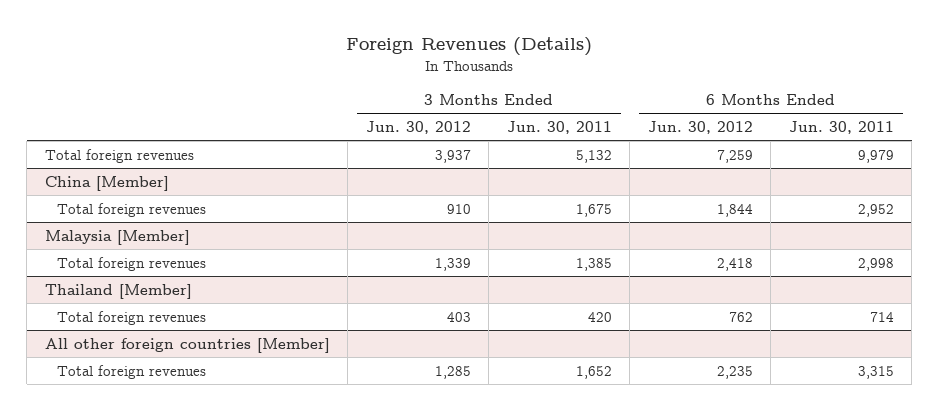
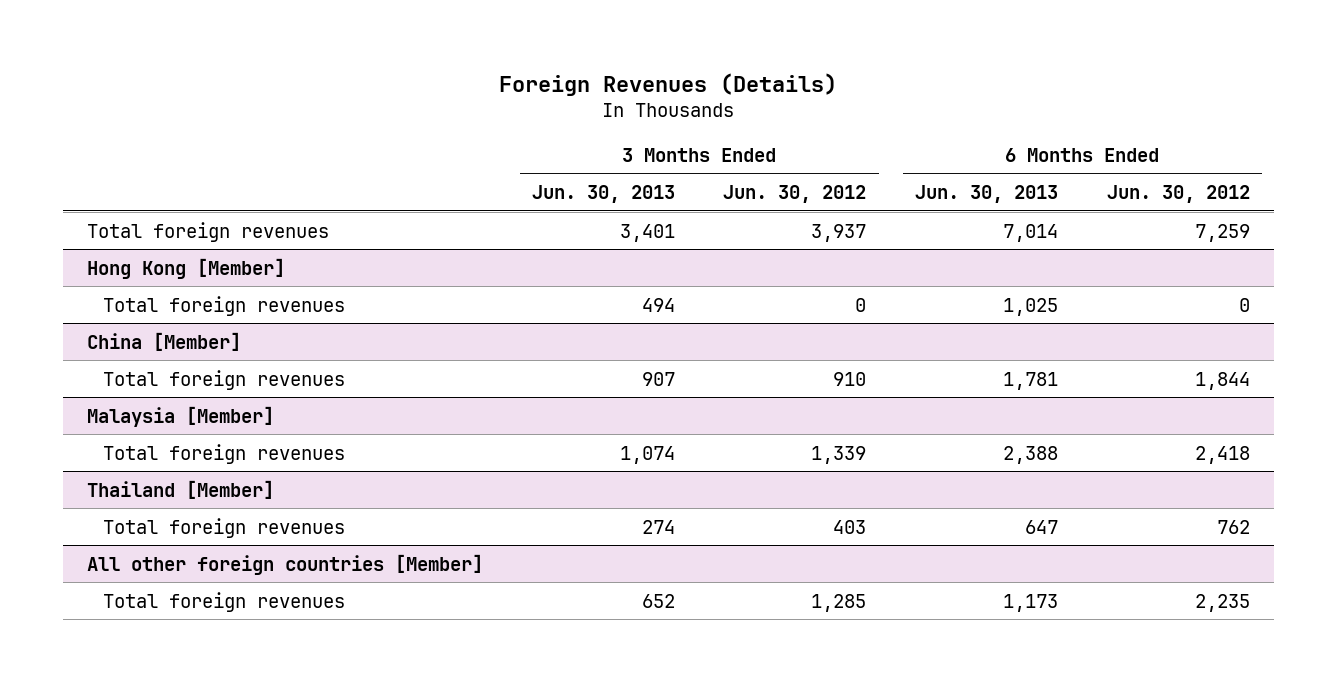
- | 3 Months Ended Jun. 30, 2012 | 3 Months Ended Jun. 30, 2011 | 6 Months Ended Jun. 30, 2012 | 6 Months Ended Jun. 30, 2011
+ | 3 Months Ended Jun. 30, 2013 | 3 Months Ended Jun. 30, 2012 | 6 Months Ended Jun. 30, 2013 | 6 Months Ended Jun. 30, 2012
+ Hong Kong [Member]
+ Total foreign revenues | 494 | 0 | 1,025 | 0

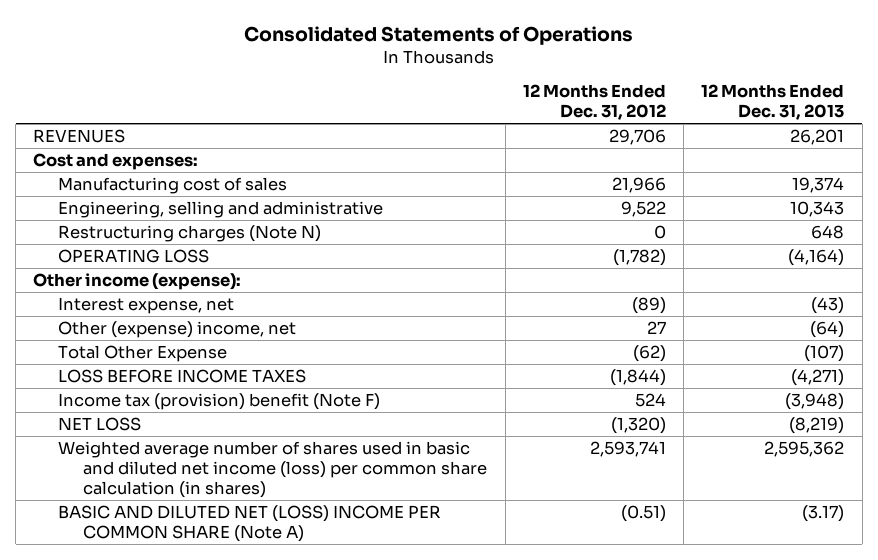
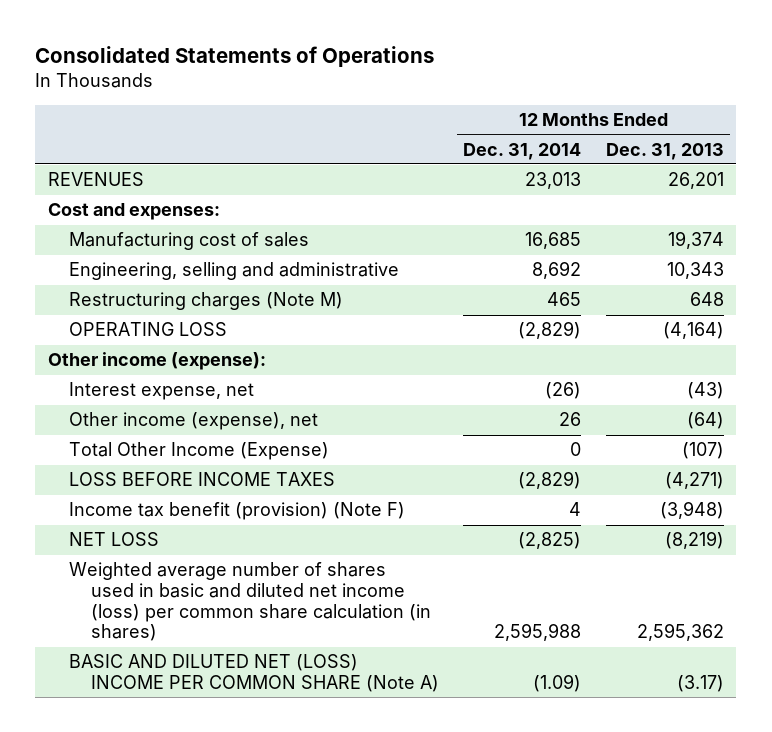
- | 12 Months Ended Dec. 31, 2012 | 12 Months Ended Dec. 31, 2013
+ | 12 Months Ended Dec. 31, 2014 | 12 Months Ended Dec. 31, 2013
- Restructuring charges (Note N) | 0 | 648
+ Restructuring charges (Note M) | 465 | 648
- Other (expense) income, net | 27 | (64)
- Total Other Expense | (62) | (107)
+ Other income (expense), net | 26 | (64)
+ Total Other Income (Expense) | 0 | (107)
- Income tax (provision) benefit (Note F) | 524 | (3,948)
+ Income tax benefit (provision) (Note F) | 4 | (3,948)

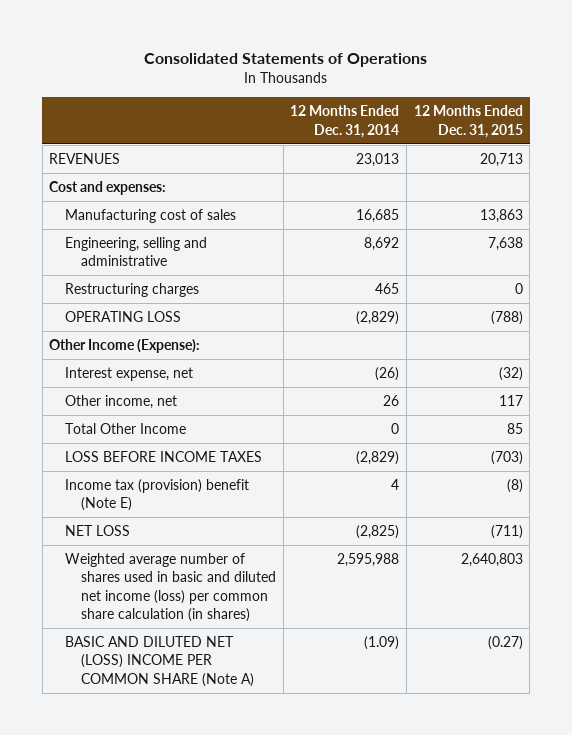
- | 12 Months Ended Dec. 31, 2014 | 12 Months Ended Dec. 31, 2013
+ | 12 Months Ended Dec. 31, 2014 | 12 Months Ended Dec. 31, 2015
- Restructuring charges (Note M) | 465 | 648
+ Restructuring charges | 465 | 0
- Other income (expense):
+ Other Income (Expense):
- Other income (expense), net | 26 | (64)
- Total Other Income (Expense) | 0 | (107)
+ Other income, net | 26 | 117
+ Total Other Income | 0 | 85
- Income tax benefit (provision) (Note F) | 4 | (3,948)
+ Income tax (provision) benefit (Note E) | 4 | (8)

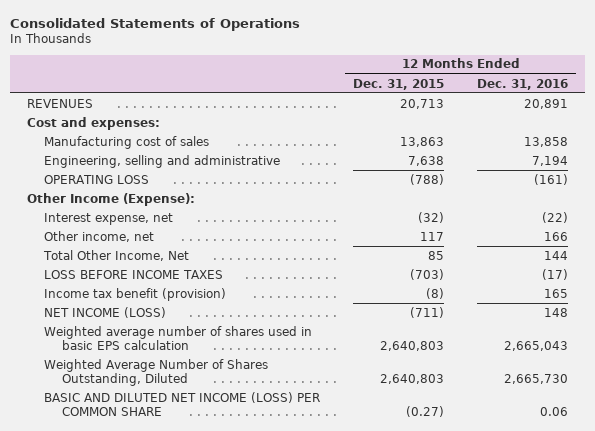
- | 12 Months Ended Dec. 31, 2014 | 12 Months Ended Dec. 31, 2015
+ | 12 Months Ended Dec. 31, 2015 | 12 Months Ended Dec. 31, 2016
- Restructuring charges | 465 | 0
- Total Other Income | 0 | 85
+ Total Other Income, Net | 85 | 144
- Income tax (provision) benefit (Note E) | 4 | (8)
- NET LOSS | (2,825) | (711)
- Weighted average number of shares used in basic and diluted net income (loss) per common share calculation (in shares) | 2,595,988 | 2,640,803
- BASIC AND DILUTED NET (LOSS) INCOME PER COMMON SHARE (Note A) | (1.09) | (0.27)
+ Income tax benefit (provision) | (8) | 165
+ NET INCOME (LOSS) | (711) | 148
+ Weighted average number of shares used in basic EPS calculation | 2,640,803 | 2,665,043
+ Weighted Average Number of Shares Outstanding, Diluted | 2,640,803 | 2,665,730
+ BASIC AND DILUTED NET INCOME (LOSS) PER COMMON SHARE | (0.27) | 0.06

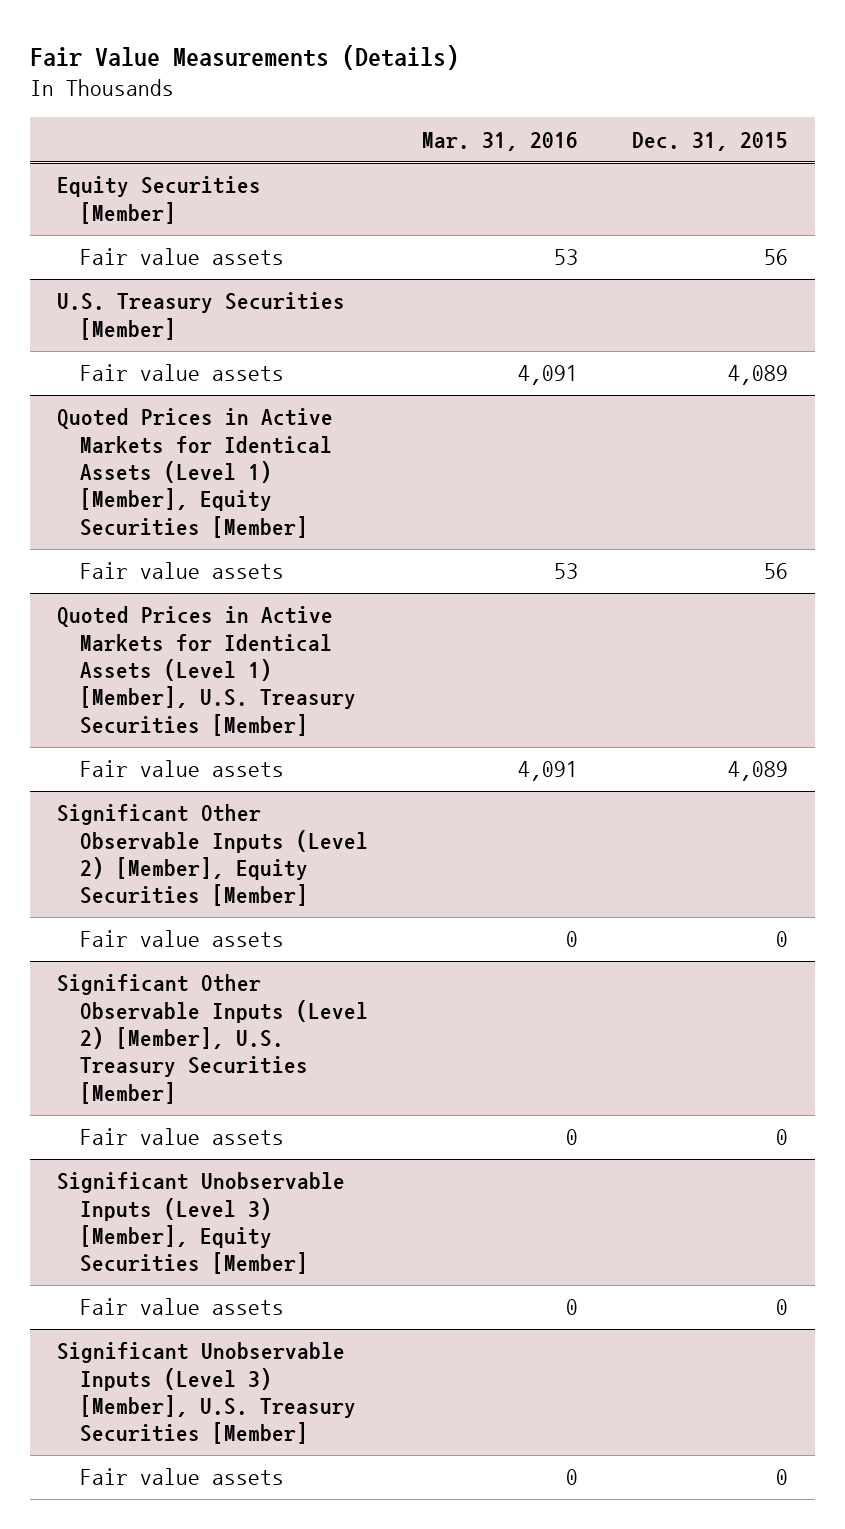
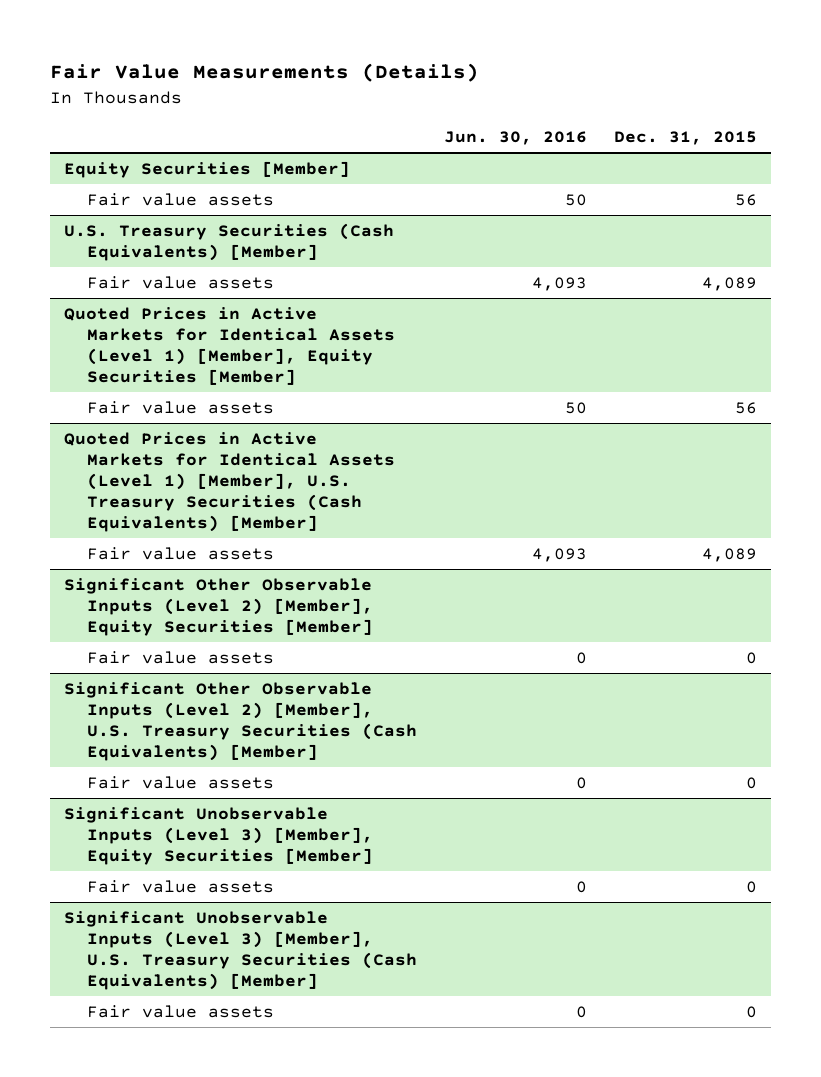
- | Mar. 31, 2016 | Dec. 31, 2015
+ | Jun. 30, 2016 | Dec. 31, 2015
- U.S. Treasury Securities [Member]
+ U.S. Treasury Securities (Cash Equivalents) [Member]
- Quoted Prices in Active Markets for Identical Assets (Level 1) [Member], U.S. Treasury Securities [Member]
+ Quoted Prices in Active Markets for Identical Assets (Level 1) [Member], U.S. Treasury Securities (Cash Equivalents) [Member]
- Significant Other Observable Inputs (Level 2) [Member], U.S. Treasury Securities [Member]
+ Significant Other Observable Inputs (Level 2) [Member], U.S. Treasury Securities (Cash Equivalents) [Member]
- Significant Unobservable Inputs (Level 3) [Member], U.S. Treasury Securities [Member]
+ Significant Unobservable Inputs (Level 3) [Member], U.S. Treasury Securities (Cash Equivalents) [Member]

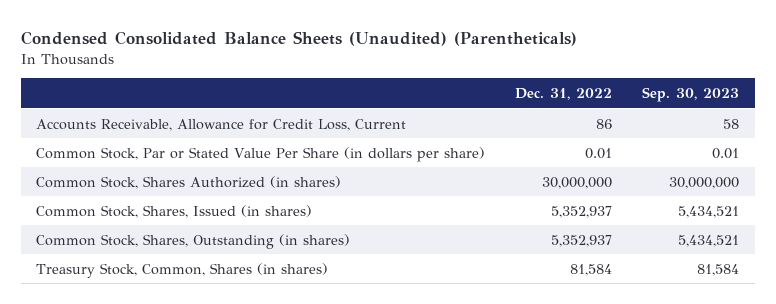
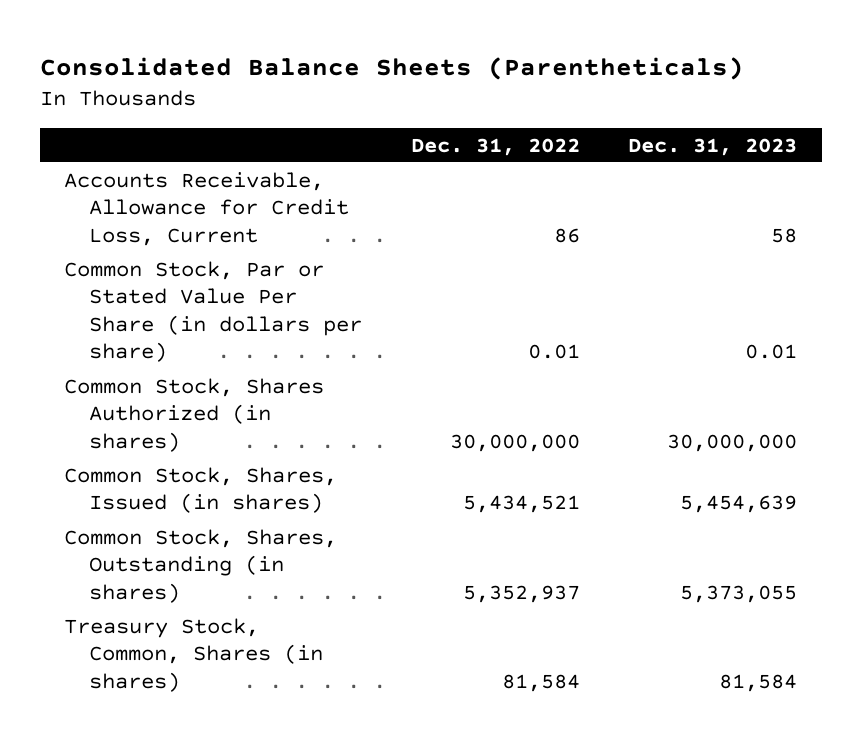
- Condensed Consolidated Balance Sheets (Unaudited) (Parentheticals)
+ Consolidated Balance Sheets (Parentheticals)
- | Dec. 31, 2022 | Sep. 30, 2023
+ | Dec. 31, 2022 | Dec. 31, 2023
- Common Stock, Shares, Issued (in shares) | 5,352,937 | 5,434,521
+ Common Stock, Shares, Issued (in shares) | 5,434,521 | 5,454,639

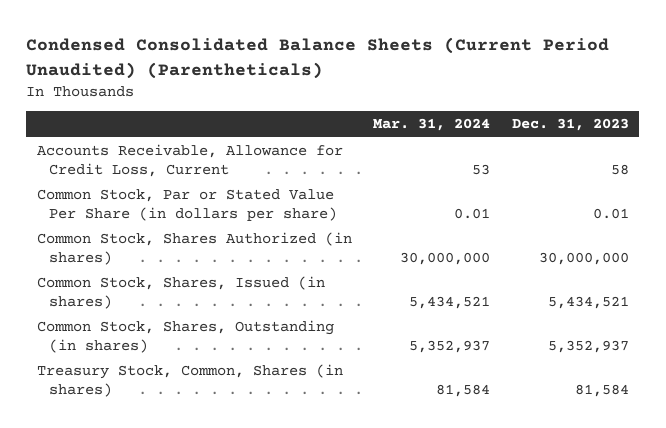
- Consolidated Balance Sheets (Parentheticals)
+ Condensed Consolidated Balance Sheets (Current Period Unaudited) (Parentheticals)
- | Dec. 31, 2022 | Dec. 31, 2023
+ | Mar. 31, 2024 | Dec. 31, 2023
- Common Stock, Shares, Issued (in shares) | 5,434,521 | 5,454,639
- Common Stock, Shares, Outstanding (in shares) | 5,352,937 | 5,373,055
+ Common Stock, Shares, Issued (in shares) | 5,434,521 | 5,434,521
+ Common Stock, Shares, Outstanding (in shares) | 5,352,937 | 5,352,937

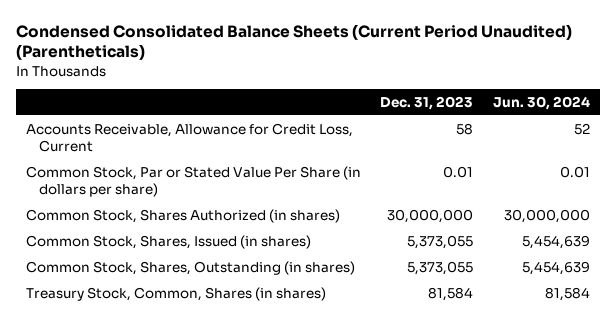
- | Mar. 31, 2024 | Dec. 31, 2023
+ | Dec. 31, 2023 | Jun. 30, 2024
- Common Stock, Shares, Issued (in shares) | 5,434,521 | 5,434,521
- Common Stock, Shares, Outstanding (in shares) | 5,352,937 | 5,352,937
+ Common Stock, Shares, Issued (in shares) | 5,373,055 | 5,454,639
+ Common Stock, Shares, Outstanding (in shares) | 5,373,055 | 5,454,639

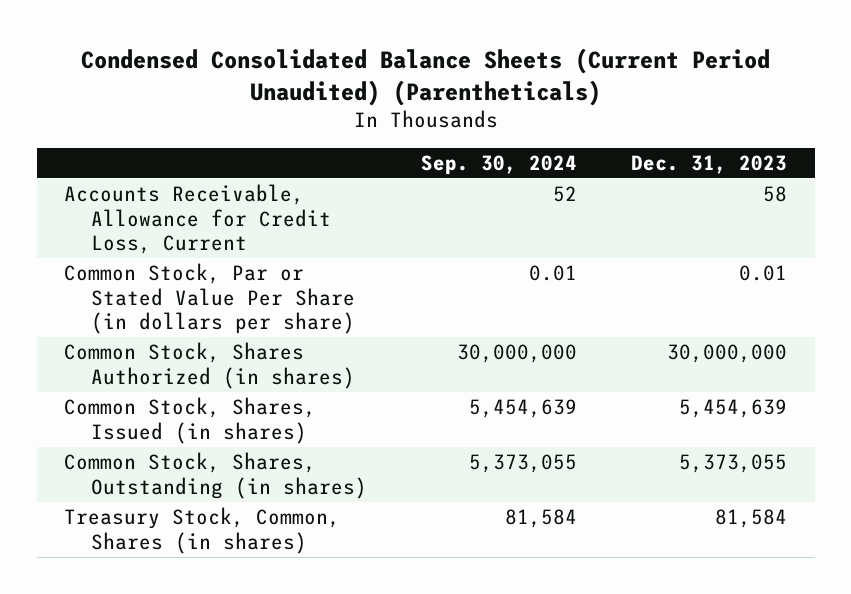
- | Dec. 31, 2023 | Jun. 30, 2024
+ | Sep. 30, 2024 | Dec. 31, 2023
- Common Stock, Shares, Issued (in shares) | 5,373,055 | 5,454,639
+ Common Stock, Shares, Issued (in shares) | 5,454,639 | 5,454,639

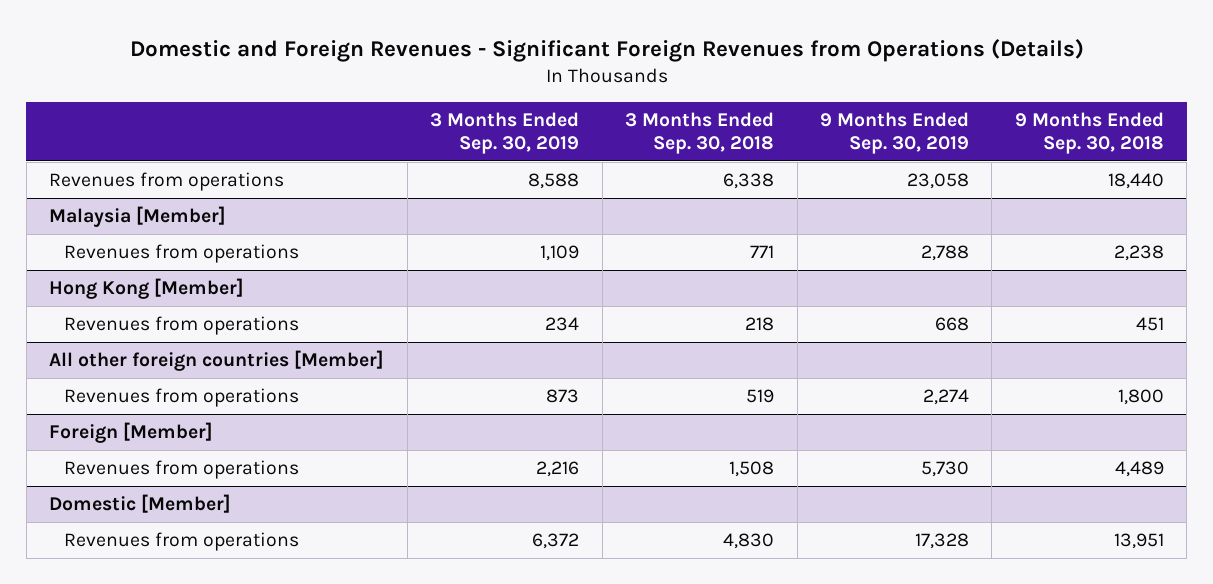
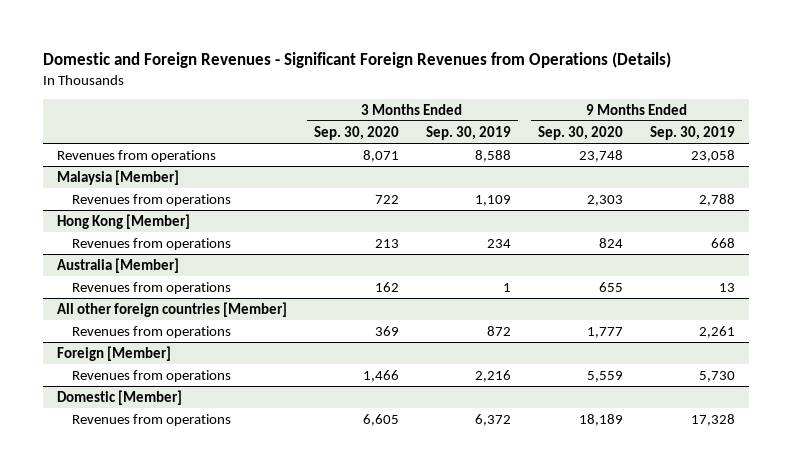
- | 3 Months Ended Sep. 30, 2019 | 3 Months Ended Sep. 30, 2018 | 9 Months Ended Sep. 30, 2019 | 9 Months Ended Sep. 30, 2018
+ | 3 Months Ended Sep. 30, 2020 | 3 Months Ended Sep. 30, 2019 | 9 Months Ended Sep. 30, 2020 | 9 Months Ended Sep. 30, 2019
+ Australia [Member]
+ Revenues from operations | 162 | 1 | 655 | 13
@ All other foreign countries [Member]
- Revenues from operations | 873 | 519 | 2,274 | 1,800
+ Revenues from operations | 369 | 872 | 1,777 | 2,261

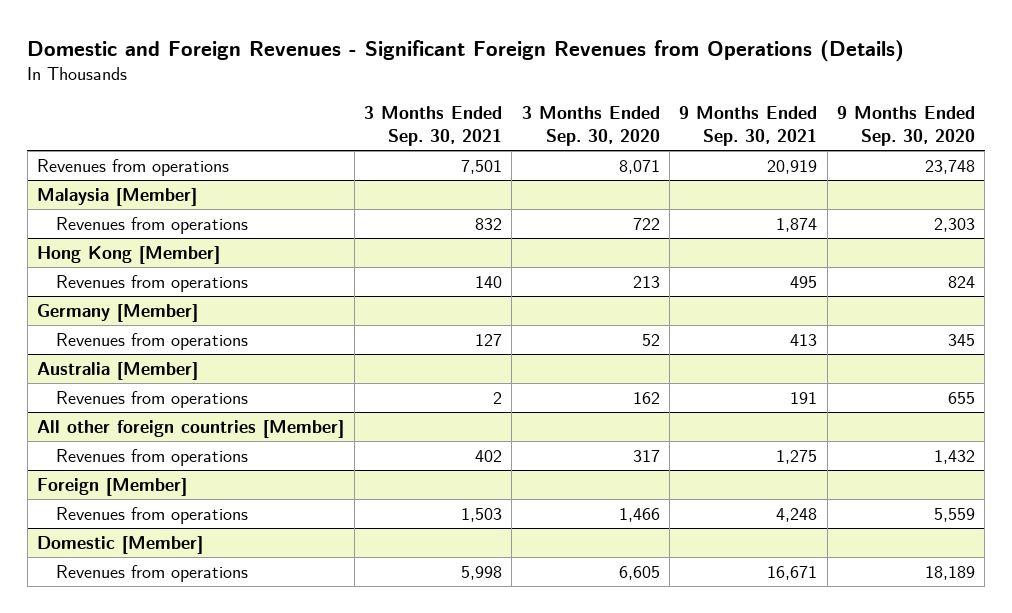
- | 3 Months Ended Sep. 30, 2020 | 3 Months Ended Sep. 30, 2019 | 9 Months Ended Sep. 30, 2020 | 9 Months Ended Sep. 30, 2019
+ | 3 Months Ended Sep. 30, 2021 | 3 Months Ended Sep. 30, 2020 | 9 Months Ended Sep. 30, 2021 | 9 Months Ended Sep. 30, 2020
+ Germany [Member]
+ Revenues from operations | 127 | 52 | 413 | 345
@ All other foreign countries [Member]
- Revenues from operations | 369 | 872 | 1,777 | 2,261
+ Revenues from operations | 402 | 317 | 1,275 | 1,432

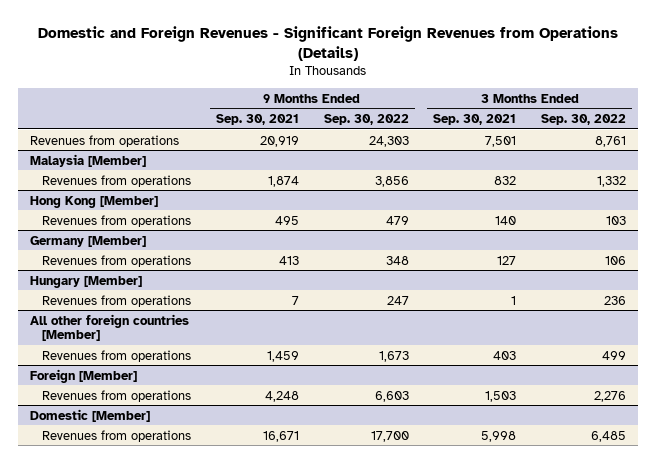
- | 3 Months Ended Sep. 30, 2021 | 3 Months Ended Sep. 30, 2020 | 9 Months Ended Sep. 30, 2021 | 9 Months Ended Sep. 30, 2020
+ | 9 Months Ended Sep. 30, 2021 | 9 Months Ended Sep. 30, 2022 | 3 Months Ended Sep. 30, 2021 | 3 Months Ended Sep. 30, 2022
- Australia [Member]
- Revenues from operations | 2 | 162 | 191 | 655
+ Hungary [Member]
+ Revenues from operations | 7 | 247 | 1 | 236
@ All other foreign countries [Member]
- Revenues from operations | 402 | 317 | 1,275 | 1,432
+ Revenues from operations | 1,459 | 1,673 | 403 | 499

